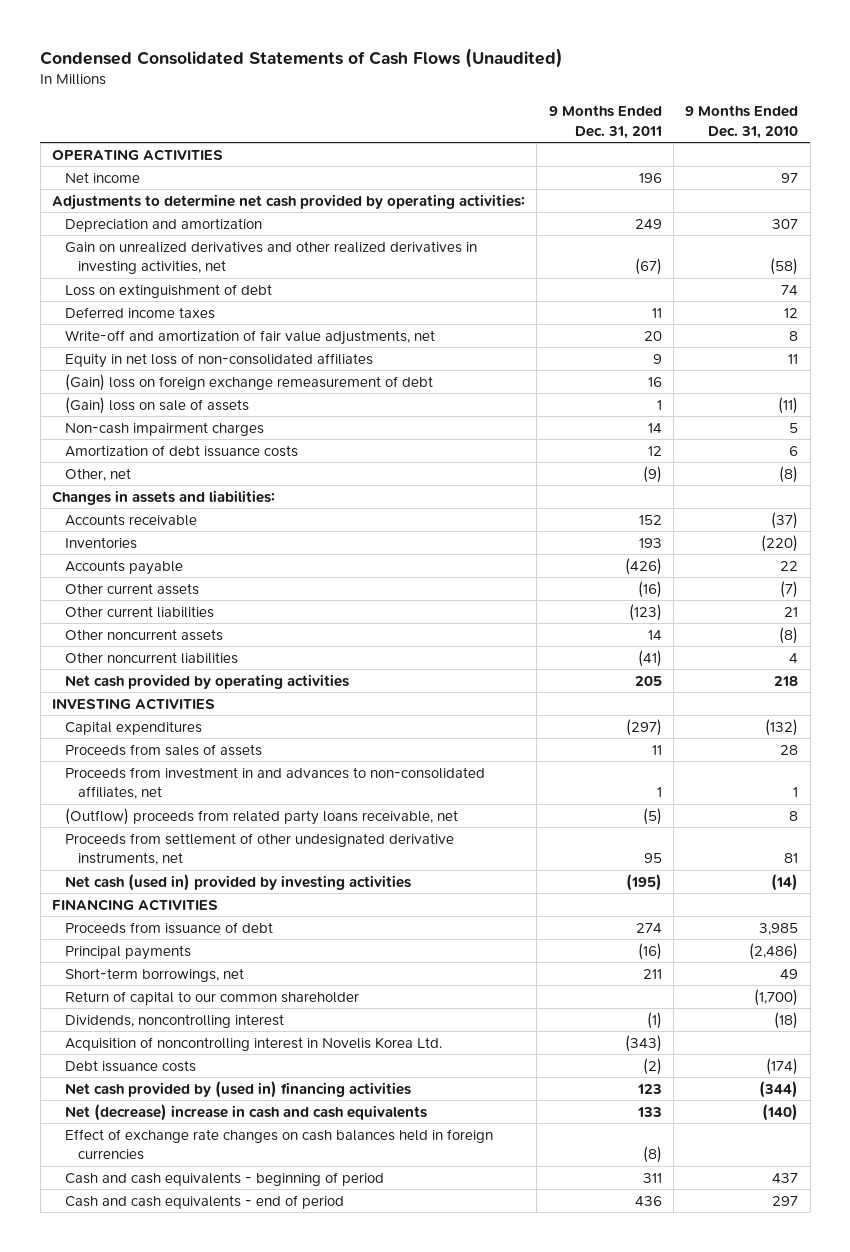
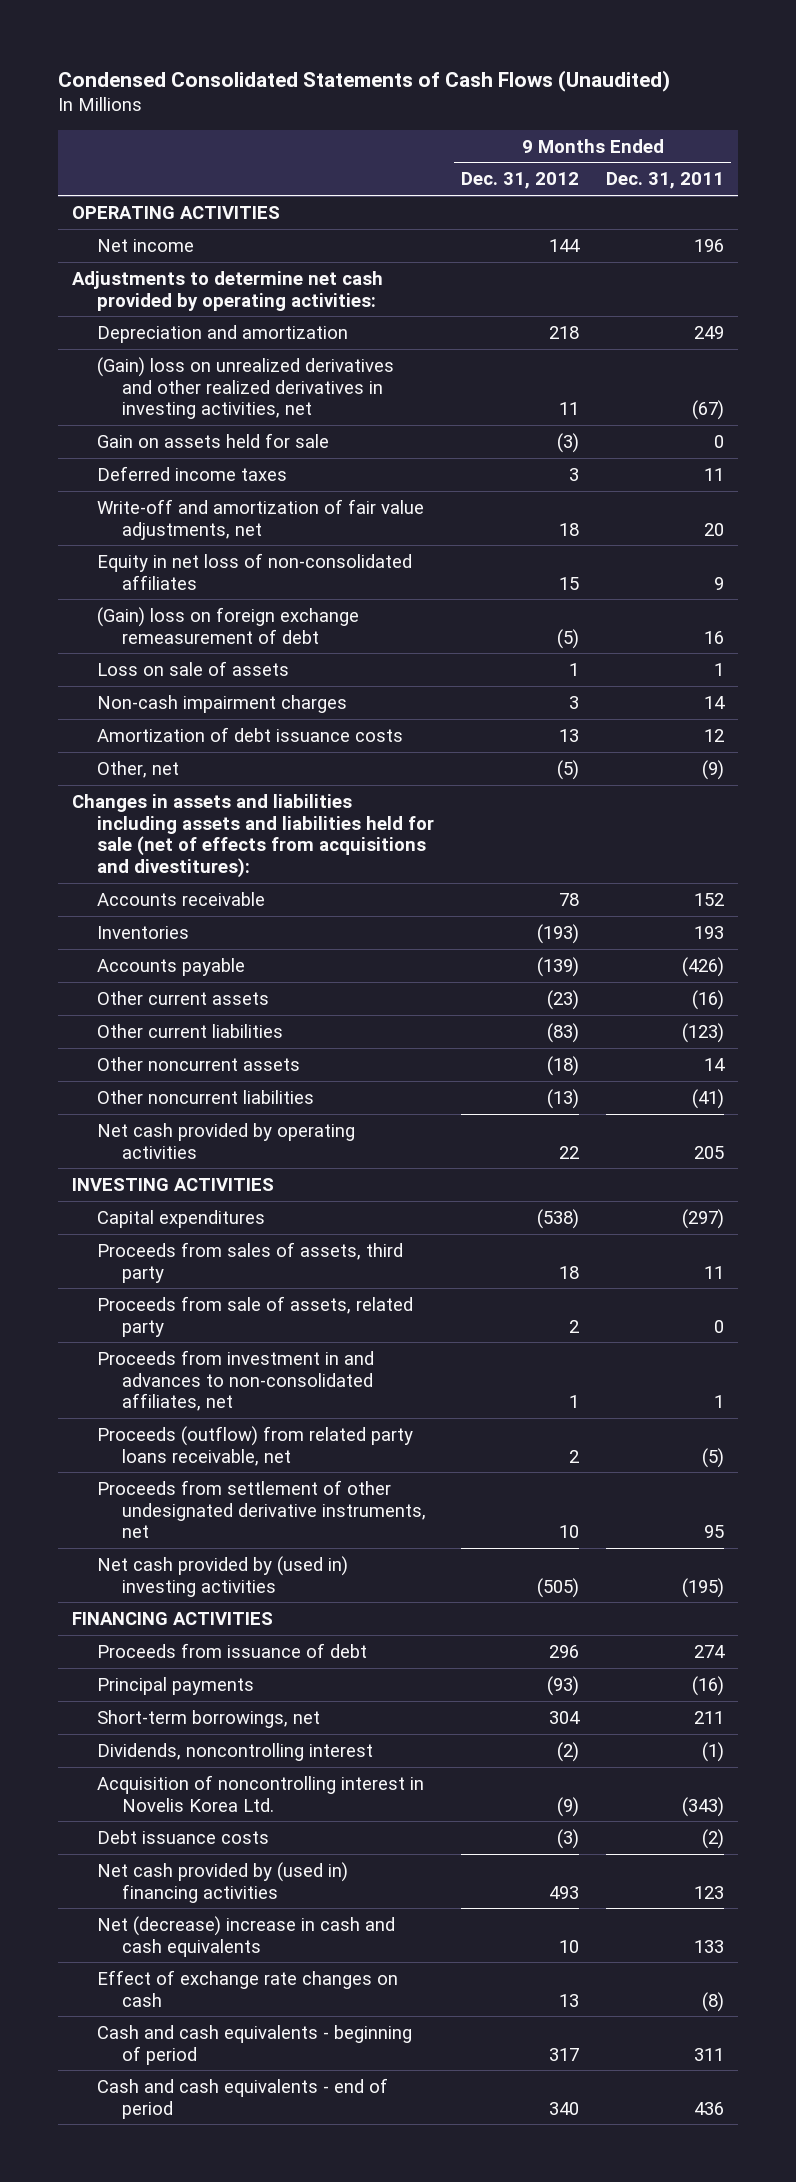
- | 9 Months Ended Dec. 31, 2011 | 9 Months Ended Dec. 31, 2010
+ | 9 Months Ended Dec. 31, 2012 | 9 Months Ended Dec. 31, 2011
- Gain on unrealized derivatives and other realized derivatives in investing activities, net | (67) | (58)
- Loss on extinguishment of debt | | 74
+ (Gain) loss on unrealized derivatives and other realized derivatives in investing activities, net | 11 | (67)
+ Gain on assets held for sale | (3) | 0
- (Gain) loss on sale of assets | 1 | (11)
+ Loss on sale of assets | 1 | 1
- Changes in assets and liabilities:
+ Changes in assets and liabilities including assets and liabilities held for sale (net of effects from acquisitions and divestitures):
- Proceeds from sales of assets | 11 | 28
+ Proceeds from sales of assets, third party | 18 | 11
+ Proceeds from sale of assets, related party | 2 | 0
- (Outflow) proceeds from related party loans receivable, net | (5) | 8
+ Proceeds (outflow) from related party loans receivable, net | 2 | (5)
- Net cash (used in) provided by investing activities | (195) | (14)
+ Net cash provided by (used in) investing activities | (505) | (195)
- Return of capital to our common shareholder | | (1,700)
- Effect of exchange rate changes on cash balances held in foreign currencies | (8) |
+ Effect of exchange rate changes on cash | 13 | (8)

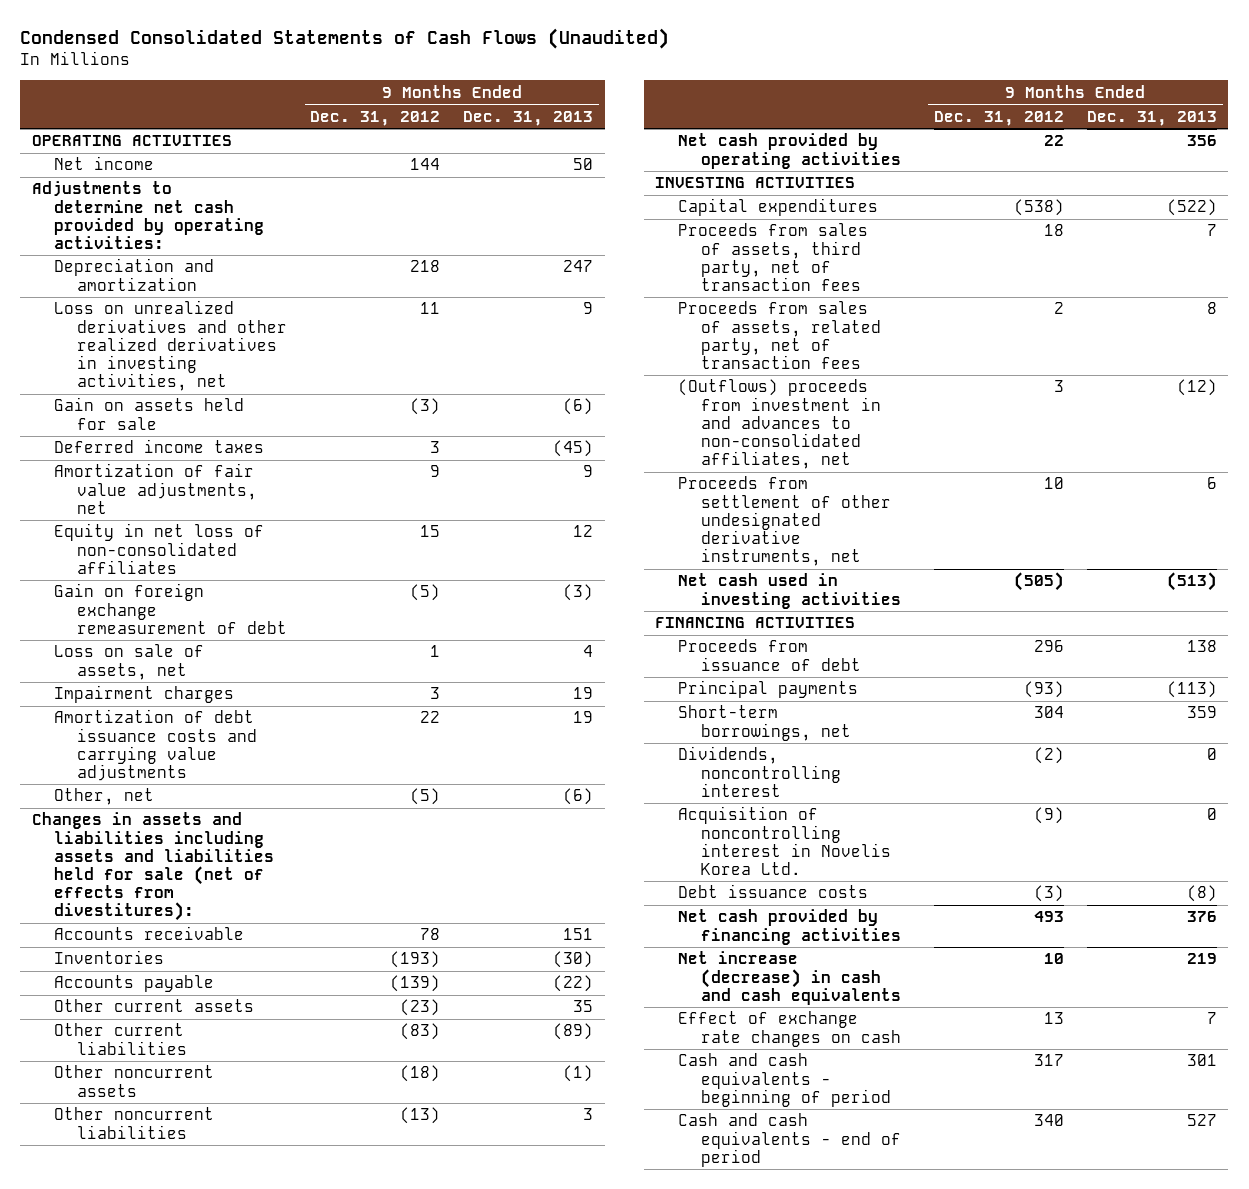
- | 9 Months Ended Dec. 31, 2012 | 9 Months Ended Dec. 31, 2011
+ | 9 Months Ended Dec. 31, 2012 | 9 Months Ended Dec. 31, 2013
- (Gain) loss on unrealized derivatives and other realized derivatives in investing activities, net | 11 | (67)
+ Loss on unrealized derivatives and other realized derivatives in investing activities, net | 11 | 9
- Write-off and amortization of fair value adjustments, net | 18 | 20
+ Amortization of fair value adjustments, net | 9 | 9
- (Gain) loss on foreign exchange remeasurement of debt | (5) | 16
- Loss on sale of assets | 1 | 1
- Non-cash impairment charges | 3 | 14
- Amortization of debt issuance costs | 13 | 12
+ Gain on foreign exchange remeasurement of debt | (5) | (3)
+ Loss on sale of assets, net | 1 | 4
+ Impairment charges | 3 | 19
+ Amortization of debt issuance costs and carrying value adjustments | 22 | 19
- Changes in assets and liabilities including assets and liabilities held for sale (net of effects from acquisitions and divestitures):
+ Changes in assets and liabilities including assets and liabilities held for sale (net of effects from divestitures):
- Proceeds from sales of assets, third party | 18 | 11
- Proceeds from sale of assets, related party | 2 | 0
- Proceeds from investment in and advances to non-consolidated affiliates, net | 1 | 1
- Proceeds (outflow) from related party loans receivable, net | 2 | (5)
+ Proceeds from sales of assets, third party, net of transaction fees | 18 | 7
+ Proceeds from sales of assets, related party, net of transaction fees | 2 | 8
+ (Outflows) proceeds from investment in and advances to non-consolidated affiliates, net | 3 | (12)
- Net cash provided by (used in) investing activities | (505) | (195)
+ Net cash used in investing activities | (505) | (513)
- Net cash provided by (used in) financing activities | 493 | 123
- Net (decrease) increase in cash and cash equivalents | 10 | 133
+ Net cash provided by financing activities | 493 | 376
+ Net increase (decrease) in cash and cash equivalents | 10 | 219

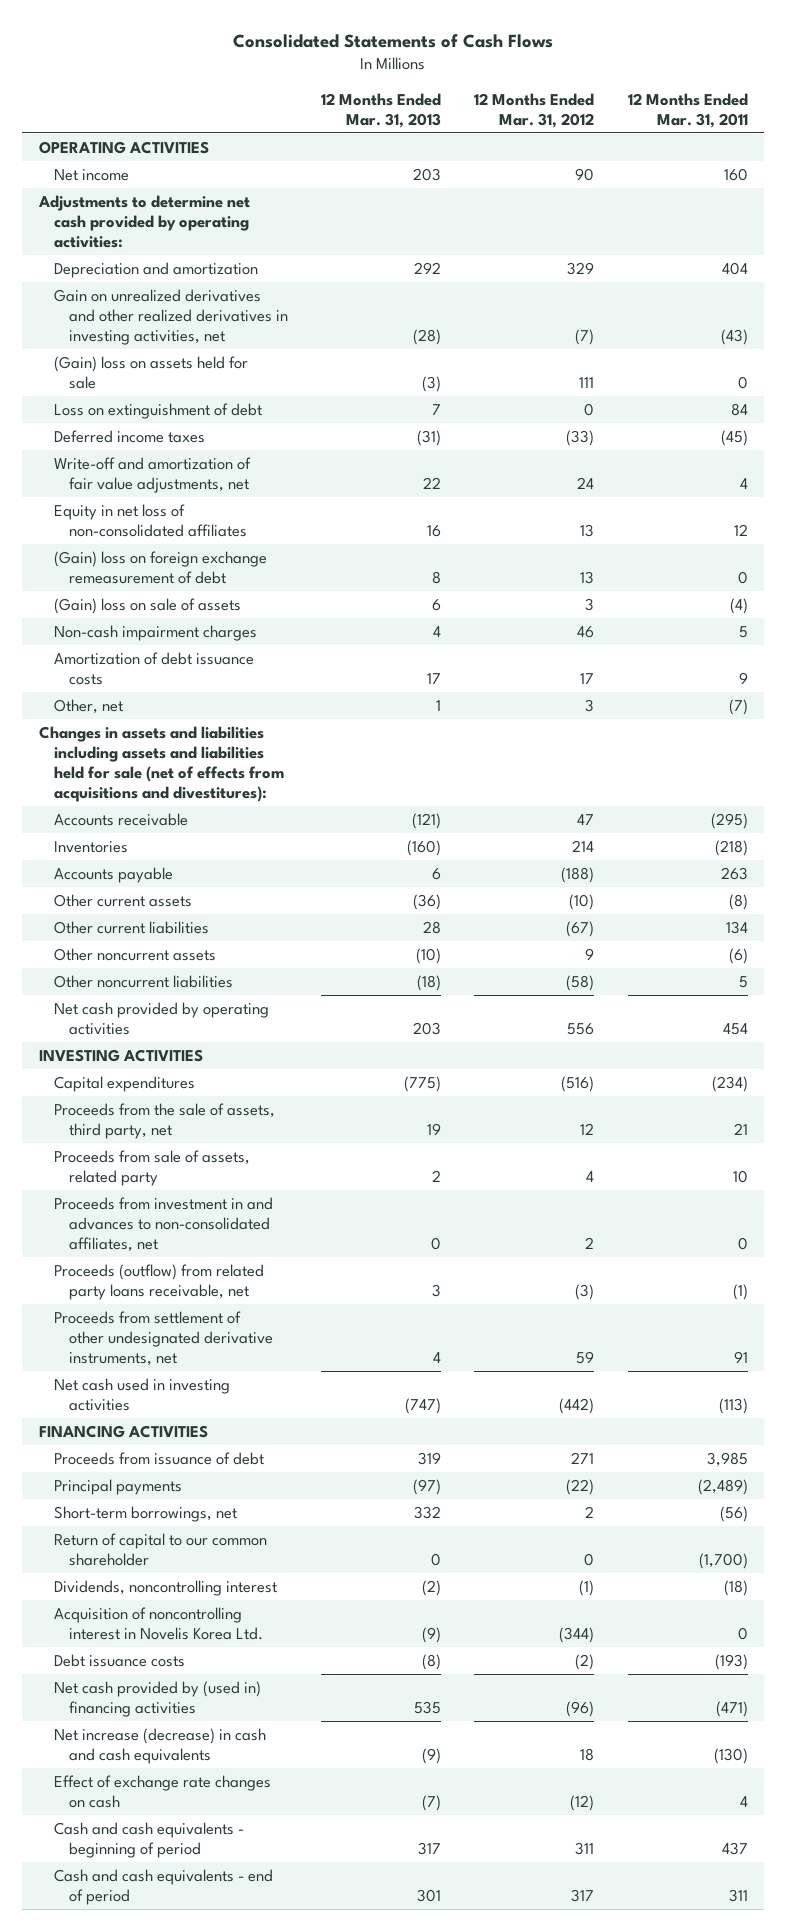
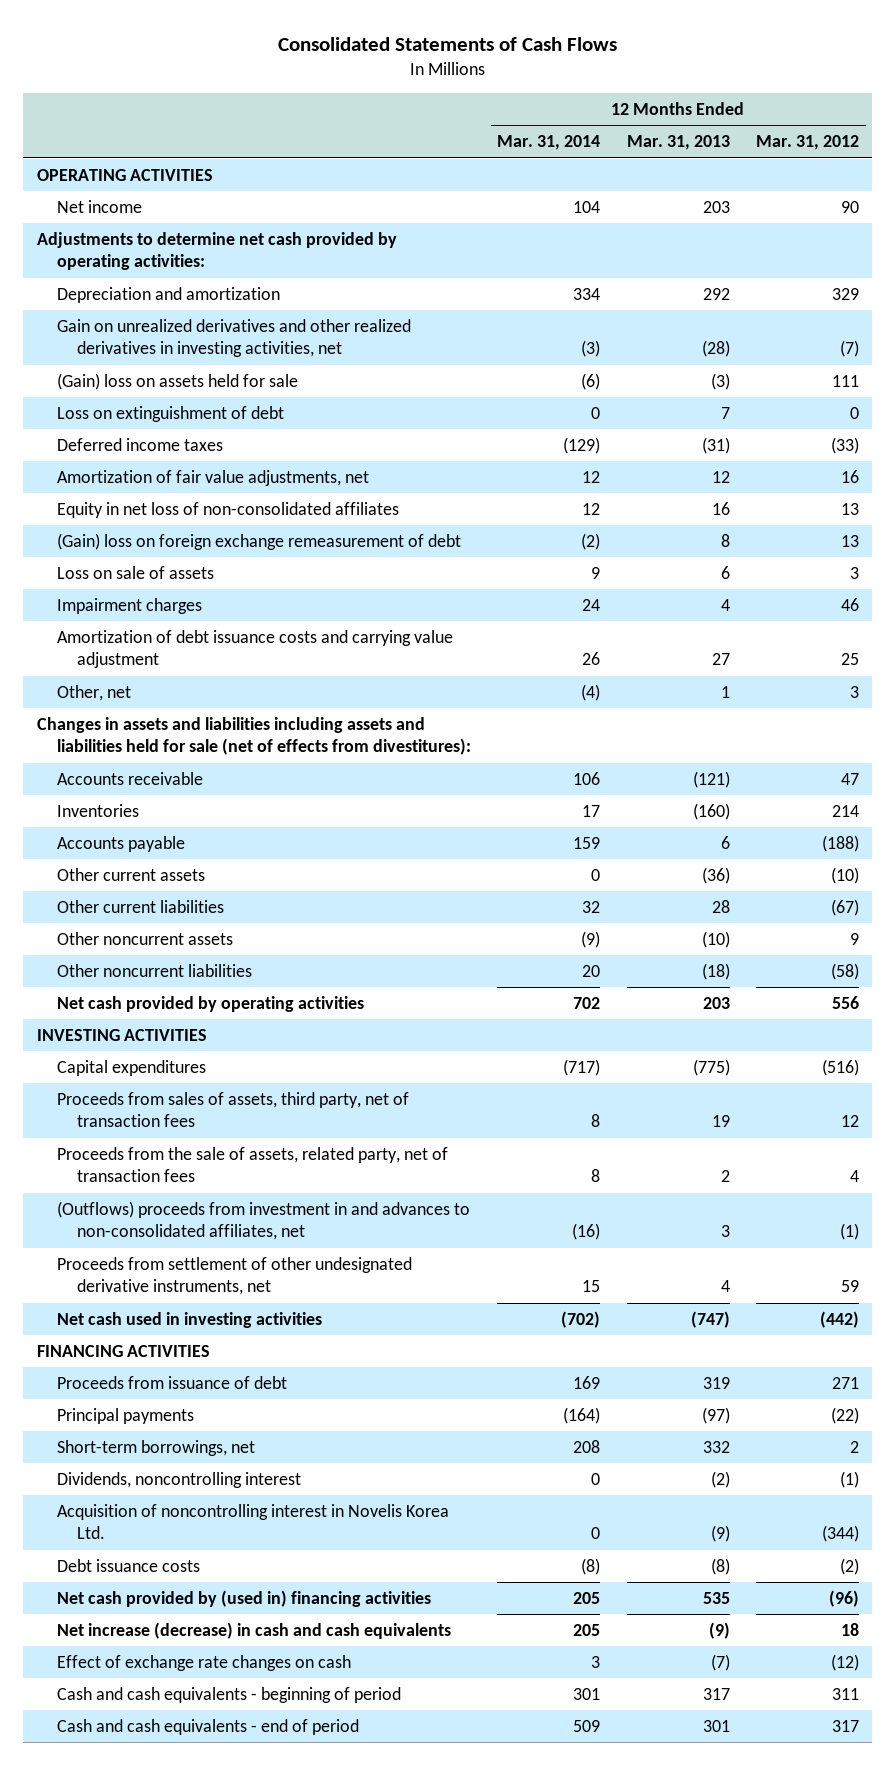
- | 12 Months Ended Mar. 31, 2013 | 12 Months Ended Mar. 31, 2012 | 12 Months Ended Mar. 31, 2011
+ | 12 Months Ended Mar. 31, 2014 | 12 Months Ended Mar. 31, 2013 | 12 Months Ended Mar. 31, 2012
- Write-off and amortization of fair value adjustments, net | 22 | 24 | 4
+ Amortization of fair value adjustments, net | 12 | 12 | 16
- (Gain) loss on sale of assets | 6 | 3 | (4)
- Non-cash impairment charges | 4 | 46 | 5
- Amortization of debt issuance costs | 17 | 17 | 9
+ Loss on sale of assets | 9 | 6 | 3
+ Impairment charges | 24 | 4 | 46
+ Amortization of debt issuance costs and carrying value adjustment | 26 | 27 | 25
- Changes in assets and liabilities including assets and liabilities held for sale (net of effects from acquisitions and divestitures):
+ Changes in assets and liabilities including assets and liabilities held for sale (net of effects from divestitures):
- Proceeds from the sale of assets, third party, net | 19 | 12 | 21
- Proceeds from sale of assets, related party | 2 | 4 | 10
- Proceeds from investment in and advances to non-consolidated affiliates, net | 0 | 2 | 0
- Proceeds (outflow) from related party loans receivable, net | 3 | (3) | (1)
+ Proceeds from sales of assets, third party, net of transaction fees | 8 | 19 | 12
+ Proceeds from the sale of assets, related party, net of transaction fees | 8 | 2 | 4
+ (Outflows) proceeds from investment in and advances to non-consolidated affiliates, net | (16) | 3 | (1)
- Return of capital to our common shareholder | 0 | 0 | (1,700)

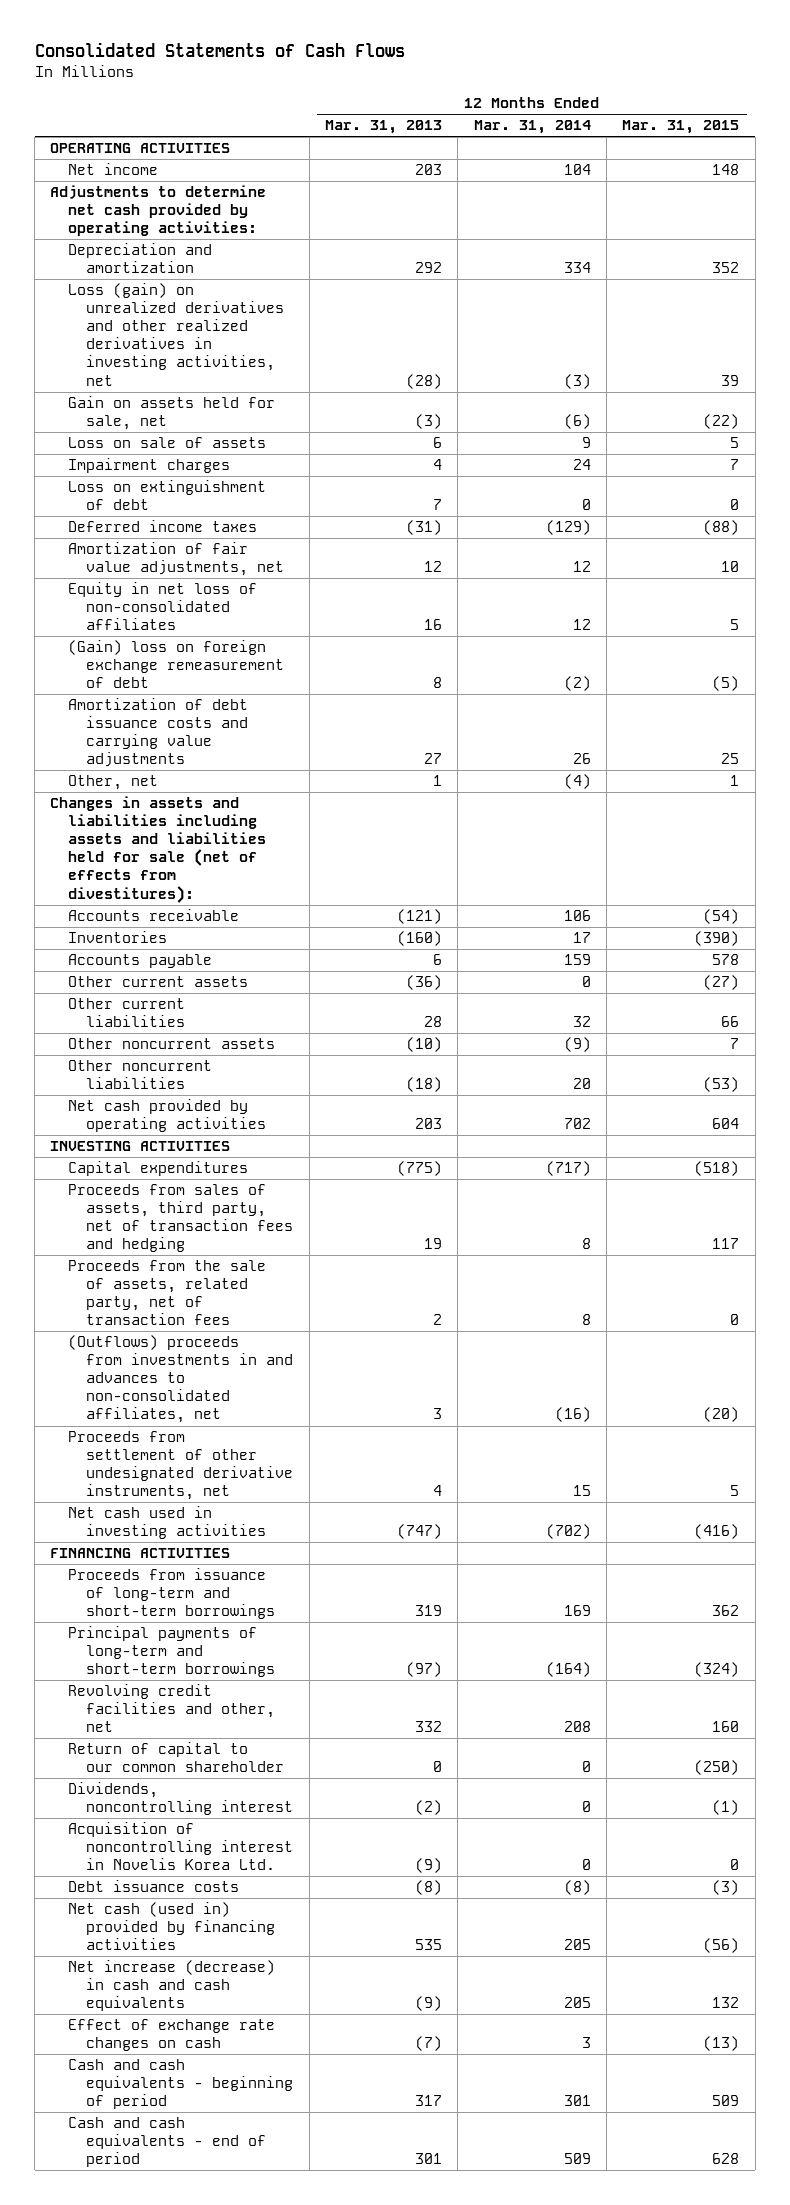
- | 12 Months Ended Mar. 31, 2014 | 12 Months Ended Mar. 31, 2013 | 12 Months Ended Mar. 31, 2012
+ | 12 Months Ended Mar. 31, 2013 | 12 Months Ended Mar. 31, 2014 | 12 Months Ended Mar. 31, 2015
- Gain on unrealized derivatives and other realized derivatives in investing activities, net | (3) | (28) | (7)
- (Gain) loss on assets held for sale | (6) | (3) | 111
+ Loss (gain) on unrealized derivatives and other realized derivatives in investing activities, net | (28) | (3) | 39
+ Gain on assets held for sale, net | (3) | (6) | (22)
moved up: Loss on sale of assets | 6 | 9 | 5
moved up: Impairment charges | 4 | 24 | 7
- Amortization of debt issuance costs and carrying value adjustment | 26 | 27 | 25
+ Amortization of debt issuance costs and carrying value adjustments | 27 | 26 | 25
- Proceeds from sales of assets, third party, net of transaction fees | 8 | 19 | 12
+ Proceeds from sales of assets, third party, net of transaction fees and hedging | 19 | 8 | 117
- (Outflows) proceeds from investment in and advances to non-consolidated affiliates, net | (16) | 3 | (1)
+ (Outflows) proceeds from investments in and advances to non-consolidated affiliates, net | 3 | (16) | (20)
- Proceeds from issuance of debt | 169 | 319 | 271
- Principal payments | (164) | (97) | (22)
- Short-term borrowings, net | 208 | 332 | 2
+ Proceeds from issuance of long-term and short-term borrowings | 319 | 169 | 362
+ Principal payments of long-term and short-term borrowings | (97) | (164) | (324)
+ Revolving credit facilities and other, net | 332 | 208 | 160
+ Return of capital to our common shareholder | 0 | 0 | (250)
- Net cash provided by (used in) financing activities | 205 | 535 | (96)
+ Net cash (used in) provided by financing activities | 535 | 205 | (56)

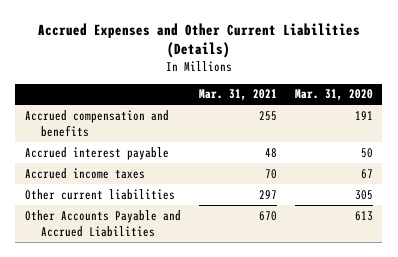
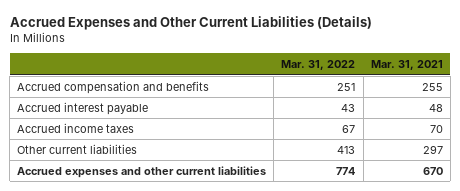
- | Mar. 31, 2021 | Mar. 31, 2020
+ | Mar. 31, 2022 | Mar. 31, 2021
- Other Accounts Payable and Accrued Liabilities | 670 | 613
+ Accrued expenses and other current liabilities | 774 | 670

